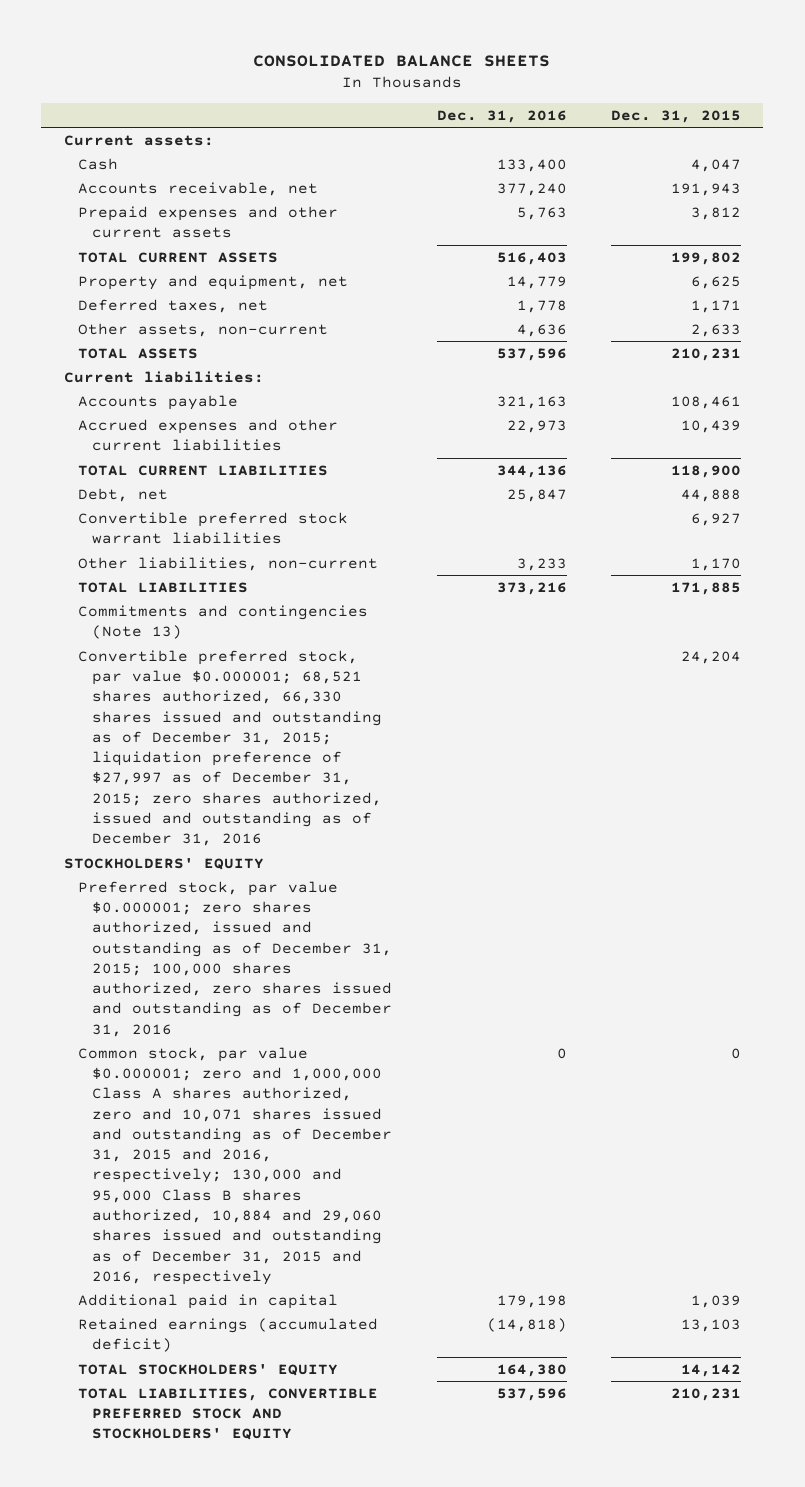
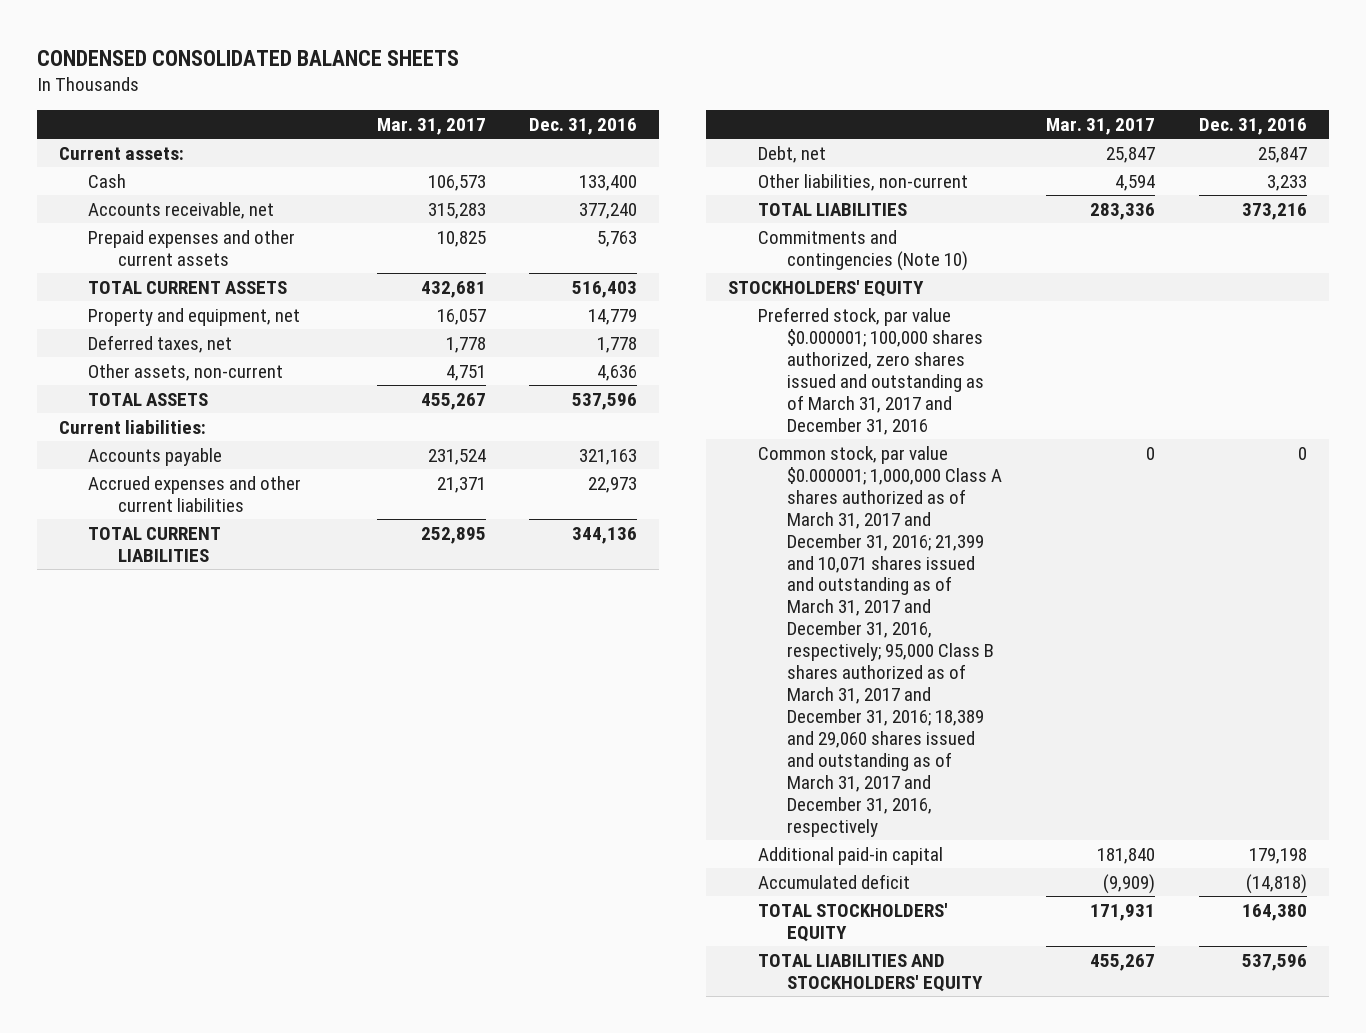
- CONSOLIDATED BALANCE SHEETS
+ CONDENSED CONSOLIDATED BALANCE SHEETS
- | Dec. 31, 2016 | Dec. 31, 2015
+ | Mar. 31, 2017 | Dec. 31, 2016
- Convertible preferred stock warrant liabilities | | 6,927
- Commitments and contingencies (Note 13)
- Convertible preferred stock, par value $0.000001; 68,521 shares authorized, 66,330 shares issued and outstanding as of December 31, 2015; liquidation preference of $27,997 as of December 31, 2015; zero shares authorized, issued and outstanding as of December 31, 2016 | | 24,204
+ Commitments and contingencies (Note 10)
- Preferred stock, par value $0.000001; zero shares authorized, issued and outstanding as of December 31, 2015; 100,000 shares authorized, zero shares issued and outstanding as of December 31, 2016
- Common stock, par value $0.000001; zero and 1,000,000 Class A shares authorized, zero and 10,071 shares issued and outstanding as of December 31, 2015 and 2016, respectively; 130,000 and 95,000 Class B shares authorized, 10,884 and 29,060 shares issued and outstanding as of December 31, 2015 and 2016, respectively | 0 | 0
- Additional paid in capital | 179,198 | 1,039
- Retained earnings (accumulated deficit) | (14,818) | 13,103
+ Preferred stock, par value $0.000001; 100,000 shares authorized, zero shares issued and outstanding as of March 31, 2017 and December 31, 2016
+ Common stock, par value $0.000001; 1,000,000 Class A shares authorized as of March 31, 2017 and December 31, 2016; 21,399 and 10,071 shares issued and outstanding as of March 31, 2017 and December 31, 2016, respectively; 95,000 Class B shares authorized as of March 31, 2017 and December 31, 2016; 18,389 and 29,060 shares issued and outstanding as of March 31, 2017 and December 31, 2016, respectively | 0 | 0
+ Additional paid-in capital | 181,840 | 179,198
+ Accumulated deficit | (9,909) | (14,818)
- TOTAL LIABILITIES, CONVERTIBLE PREFERRED STOCK AND STOCKHOLDERS' EQUITY | 537,596 | 210,231
+ TOTAL LIABILITIES AND STOCKHOLDERS' EQUITY | 455,267 | 537,596

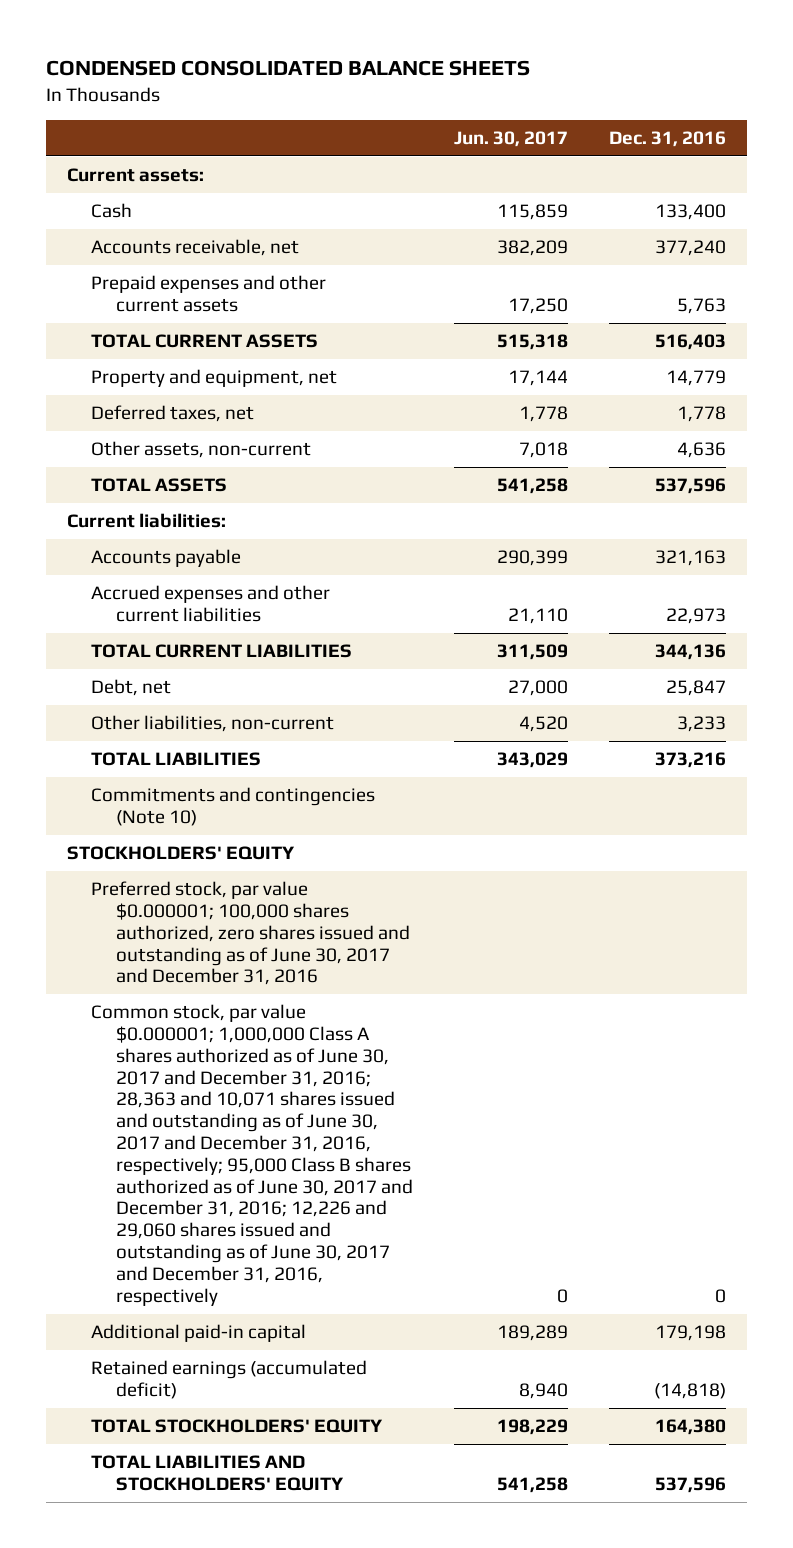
- | Mar. 31, 2017 | Dec. 31, 2016
+ | Jun. 30, 2017 | Dec. 31, 2016
- Preferred stock, par value $0.000001; 100,000 shares authorized, zero shares issued and outstanding as of March 31, 2017 and December 31, 2016
- Common stock, par value $0.000001; 1,000,000 Class A shares authorized as of March 31, 2017 and December 31, 2016; 21,399 and 10,071 shares issued and outstanding as of March 31, 2017 and December 31, 2016, respectively; 95,000 Class B shares authorized as of March 31, 2017 and December 31, 2016; 18,389 and 29,060 shares issued and outstanding as of March 31, 2017 and December 31, 2016, respectively | 0 | 0
+ Preferred stock, par value $0.000001; 100,000 shares authorized, zero shares issued and outstanding as of June 30, 2017 and December 31, 2016
+ Common stock, par value $0.000001; 1,000,000 Class A shares authorized as of June 30, 2017 and December 31, 2016; 28,363 and 10,071 shares issued and outstanding as of June 30, 2017 and December 31, 2016, respectively; 95,000 Class B shares authorized as of June 30, 2017 and December 31, 2016; 12,226 and 29,060 shares issued and outstanding as of June 30, 2017 and December 31, 2016, respectively | 0 | 0
- Accumulated deficit | (9,909) | (14,818)
+ Retained earnings (accumulated deficit) | 8,940 | (14,818)

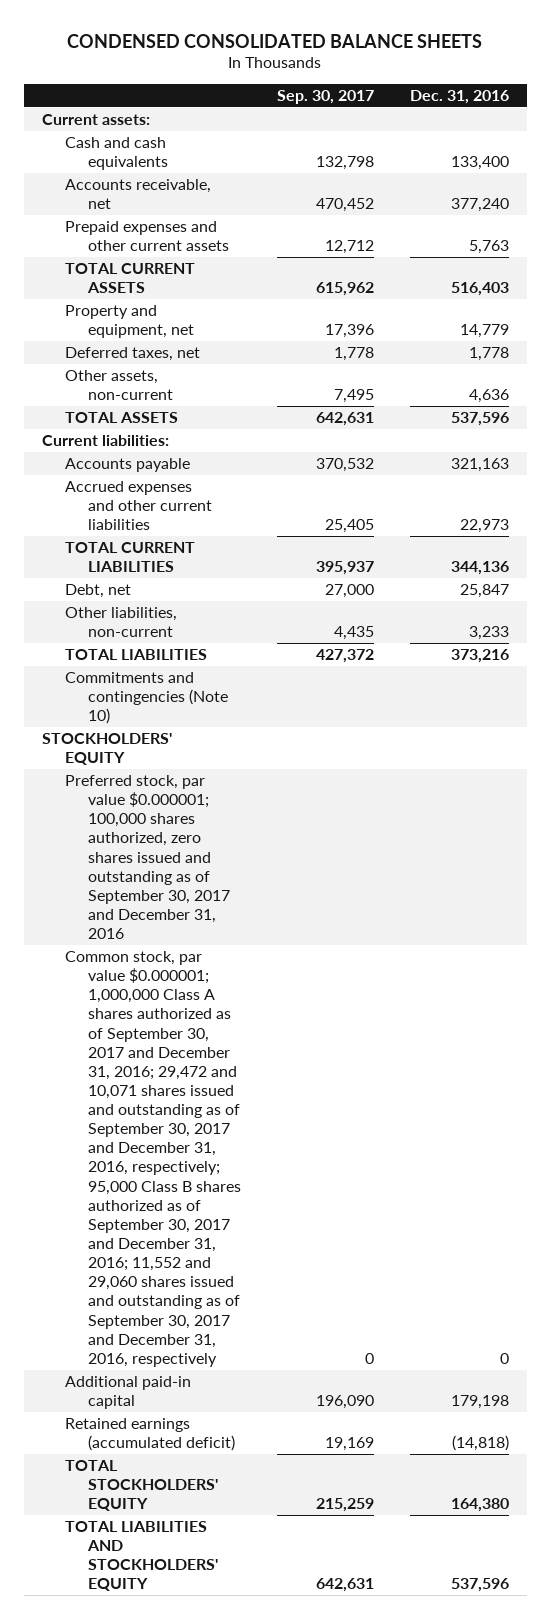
- | Jun. 30, 2017 | Dec. 31, 2016
+ | Sep. 30, 2017 | Dec. 31, 2016
- Cash | 115,859 | 133,400
+ Cash and cash equivalents | 132,798 | 133,400
- Preferred stock, par value $0.000001; 100,000 shares authorized, zero shares issued and outstanding as of June 30, 2017 and December 31, 2016
- Common stock, par value $0.000001; 1,000,000 Class A shares authorized as of June 30, 2017 and December 31, 2016; 28,363 and 10,071 shares issued and outstanding as of June 30, 2017 and December 31, 2016, respectively; 95,000 Class B shares authorized as of June 30, 2017 and December 31, 2016; 12,226 and 29,060 shares issued and outstanding as of June 30, 2017 and December 31, 2016, respectively | 0 | 0
+ Preferred stock, par value $0.000001; 100,000 shares authorized, zero shares issued and outstanding as of September 30, 2017 and December 31, 2016
+ Common stock, par value $0.000001; 1,000,000 Class A shares authorized as of September 30, 2017 and December 31, 2016; 29,472 and 10,071 shares issued and outstanding as of September 30, 2017 and December 31, 2016, respectively; 95,000 Class B shares authorized as of September 30, 2017 and December 31, 2016; 11,552 and 29,060 shares issued and outstanding as of September 30, 2017 and December 31, 2016, respectively | 0 | 0

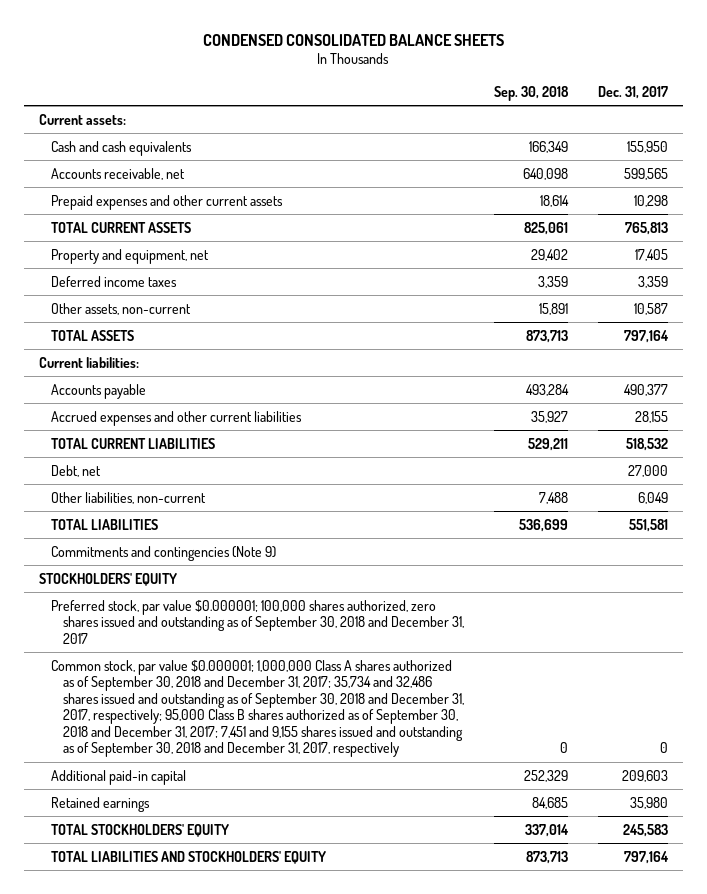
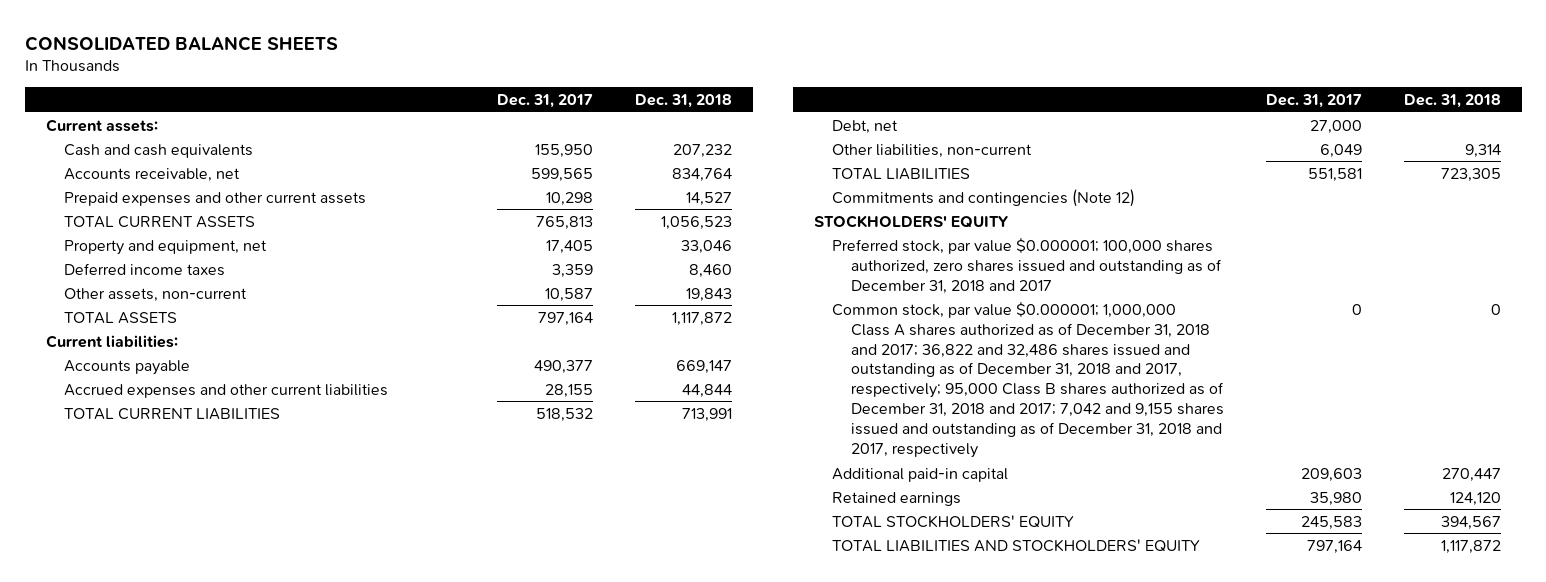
- CONDENSED CONSOLIDATED BALANCE SHEETS
+ CONSOLIDATED BALANCE SHEETS
- | Sep. 30, 2018 | Dec. 31, 2017
+ | Dec. 31, 2017 | Dec. 31, 2018
- Commitments and contingencies (Note 9)
+ Commitments and contingencies (Note 12)
- Preferred stock, par value $0.000001; 100,000 shares authorized, zero shares issued and outstanding as of September 30, 2018 and December 31, 2017
- Common stock, par value $0.000001; 1,000,000 Class A shares authorized as of September 30, 2018 and December 31, 2017; 35,734 and 32,486 shares issued and outstanding as of September 30, 2018 and December 31, 2017, respectively; 95,000 Class B shares authorized as of September 30, 2018 and December 31, 2017; 7,451 and 9,155 shares issued and outstanding as of September 30, 2018 and December 31, 2017, respectively | 0 | 0
+ Preferred stock, par value $0.000001; 100,000 shares authorized, zero shares issued and outstanding as of December 31, 2018 and 2017
+ Common stock, par value $0.000001; 1,000,000 Class A shares authorized as of December 31, 2018 and 2017; 36,822 and 32,486 shares issued and outstanding as of December 31, 2018 and 2017, respectively; 95,000 Class B shares authorized as of December 31, 2018 and 2017; 7,042 and 9,155 shares issued and outstanding as of December 31, 2018 and 2017, respectively | 0 | 0

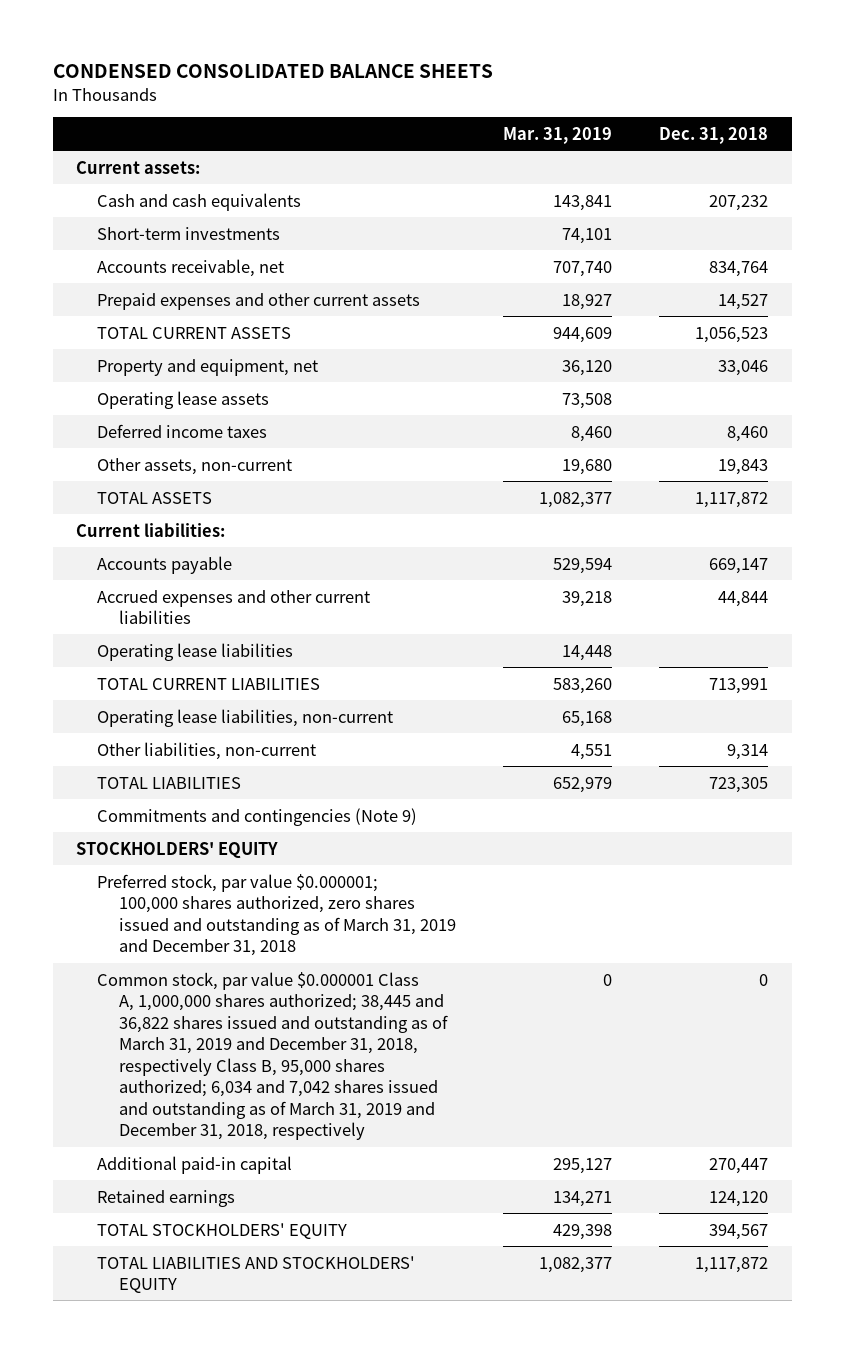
- CONSOLIDATED BALANCE SHEETS
+ CONDENSED CONSOLIDATED BALANCE SHEETS
- | Dec. 31, 2017 | Dec. 31, 2018
+ | Mar. 31, 2019 | Dec. 31, 2018
+ Short-term investments | 74,101 |
+ Operating lease assets | 73,508 |
+ Operating lease liabilities | 14,448 |
- Debt, net | 27,000 |
+ Operating lease liabilities, non-current | 65,168 |
- Commitments and contingencies (Note 12)
+ Commitments and contingencies (Note 9)
- Preferred stock, par value $0.000001; 100,000 shares authorized, zero shares issued and outstanding as of December 31, 2018 and 2017
- Common stock, par value $0.000001; 1,000,000 Class A shares authorized as of December 31, 2018 and 2017; 36,822 and 32,486 shares issued and outstanding as of December 31, 2018 and 2017, respectively; 95,000 Class B shares authorized as of December 31, 2018 and 2017; 7,042 and 9,155 shares issued and outstanding as of December 31, 2018 and 2017, respectively | 0 | 0
+ Preferred stock, par value $0.000001; 100,000 shares authorized, zero shares issued and outstanding as of March 31, 2019 and December 31, 2018
+ Common stock, par value $0.000001 Class A, 1,000,000 shares authorized; 38,445 and 36,822 shares issued and outstanding as of March 31, 2019 and December 31, 2018, respectively Class B, 95,000 shares authorized; 6,034 and 7,042 shares issued and outstanding as of March 31, 2019 and December 31, 2018, respectively | 0 | 0

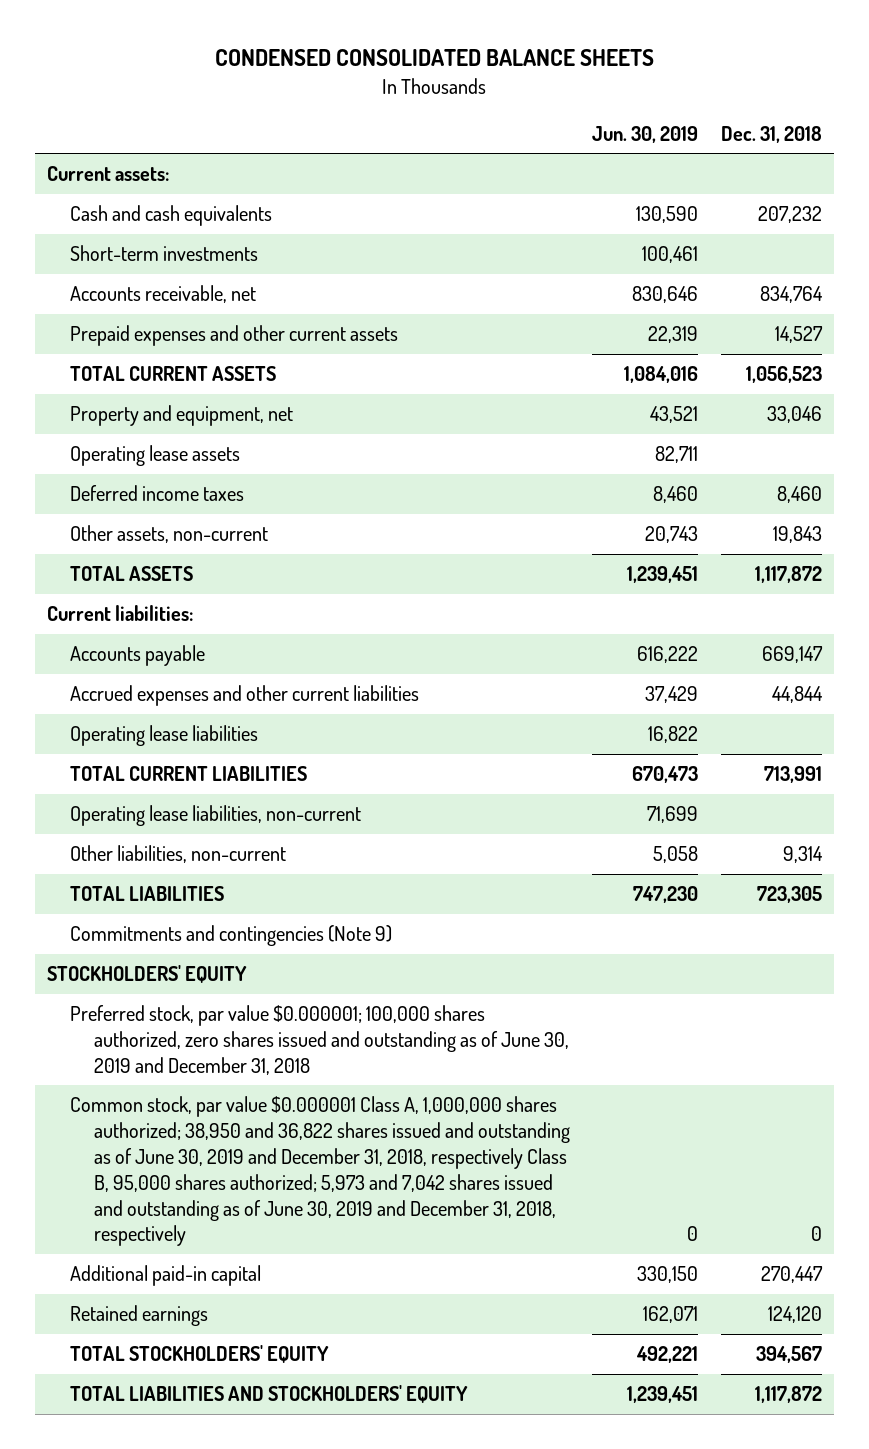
- | Mar. 31, 2019 | Dec. 31, 2018
+ | Jun. 30, 2019 | Dec. 31, 2018
- Preferred stock, par value $0.000001; 100,000 shares authorized, zero shares issued and outstanding as of March 31, 2019 and December 31, 2018
- Common stock, par value $0.000001 Class A, 1,000,000 shares authorized; 38,445 and 36,822 shares issued and outstanding as of March 31, 2019 and December 31, 2018, respectively Class B, 95,000 shares authorized; 6,034 and 7,042 shares issued and outstanding as of March 31, 2019 and December 31, 2018, respectively | 0 | 0
+ Preferred stock, par value $0.000001; 100,000 shares authorized, zero shares issued and outstanding as of June 30, 2019 and December 31, 2018
+ Common stock, par value $0.000001 Class A, 1,000,000 shares authorized; 38,950 and 36,822 shares issued and outstanding as of June 30, 2019 and December 31, 2018, respectively Class B, 95,000 shares authorized; 5,973 and 7,042 shares issued and outstanding as of June 30, 2019 and December 31, 2018, respectively | 0 | 0

